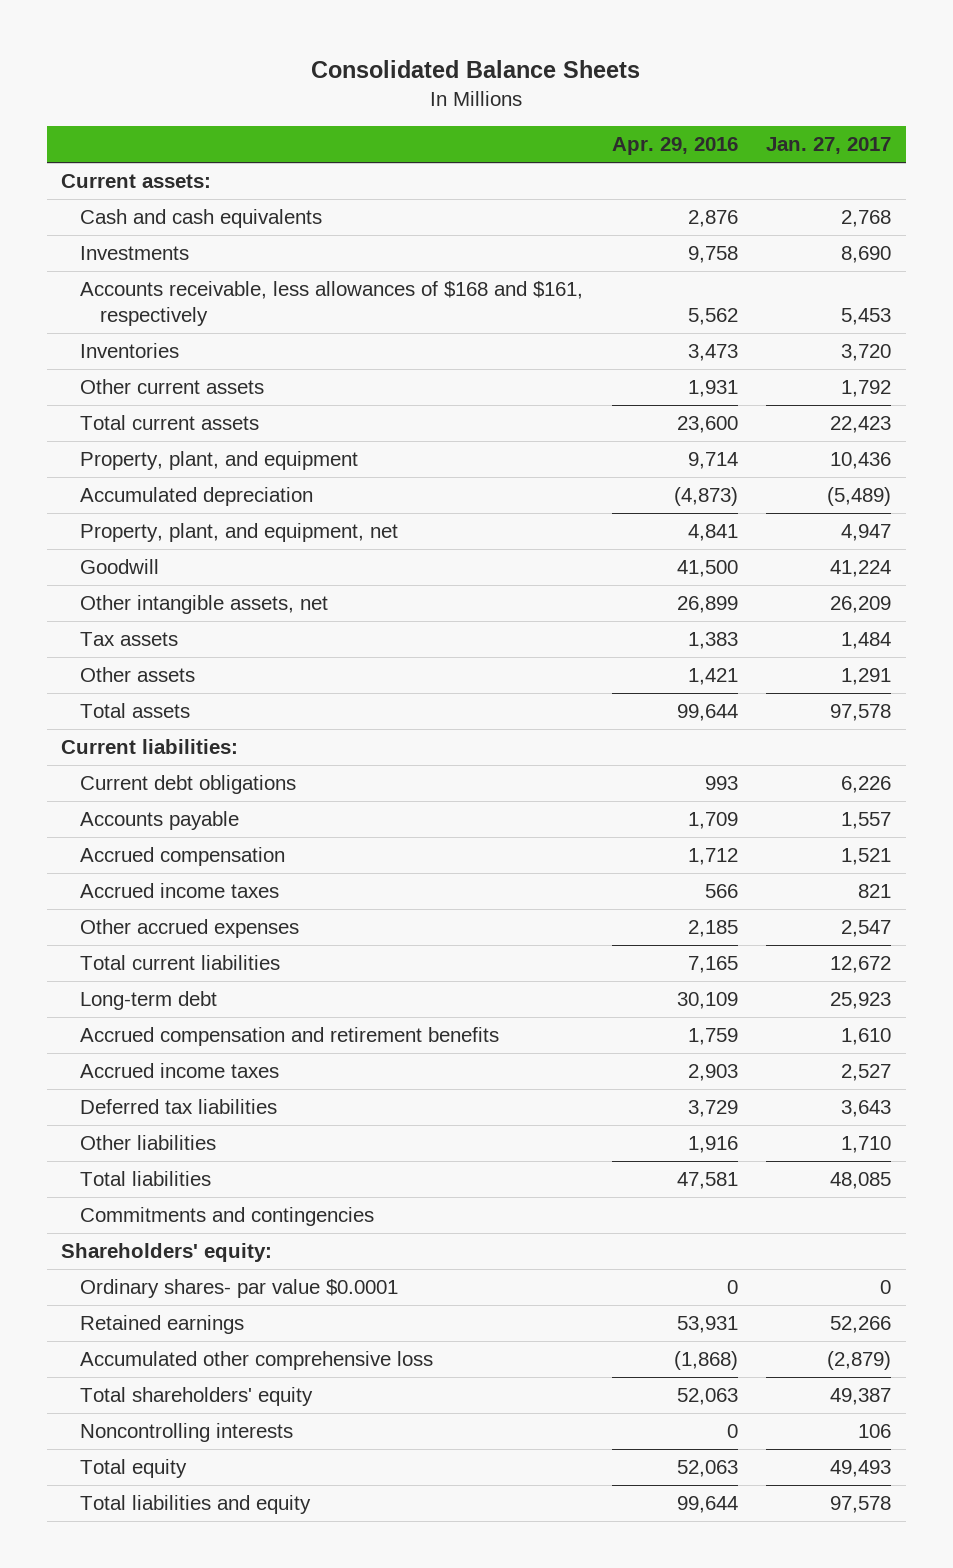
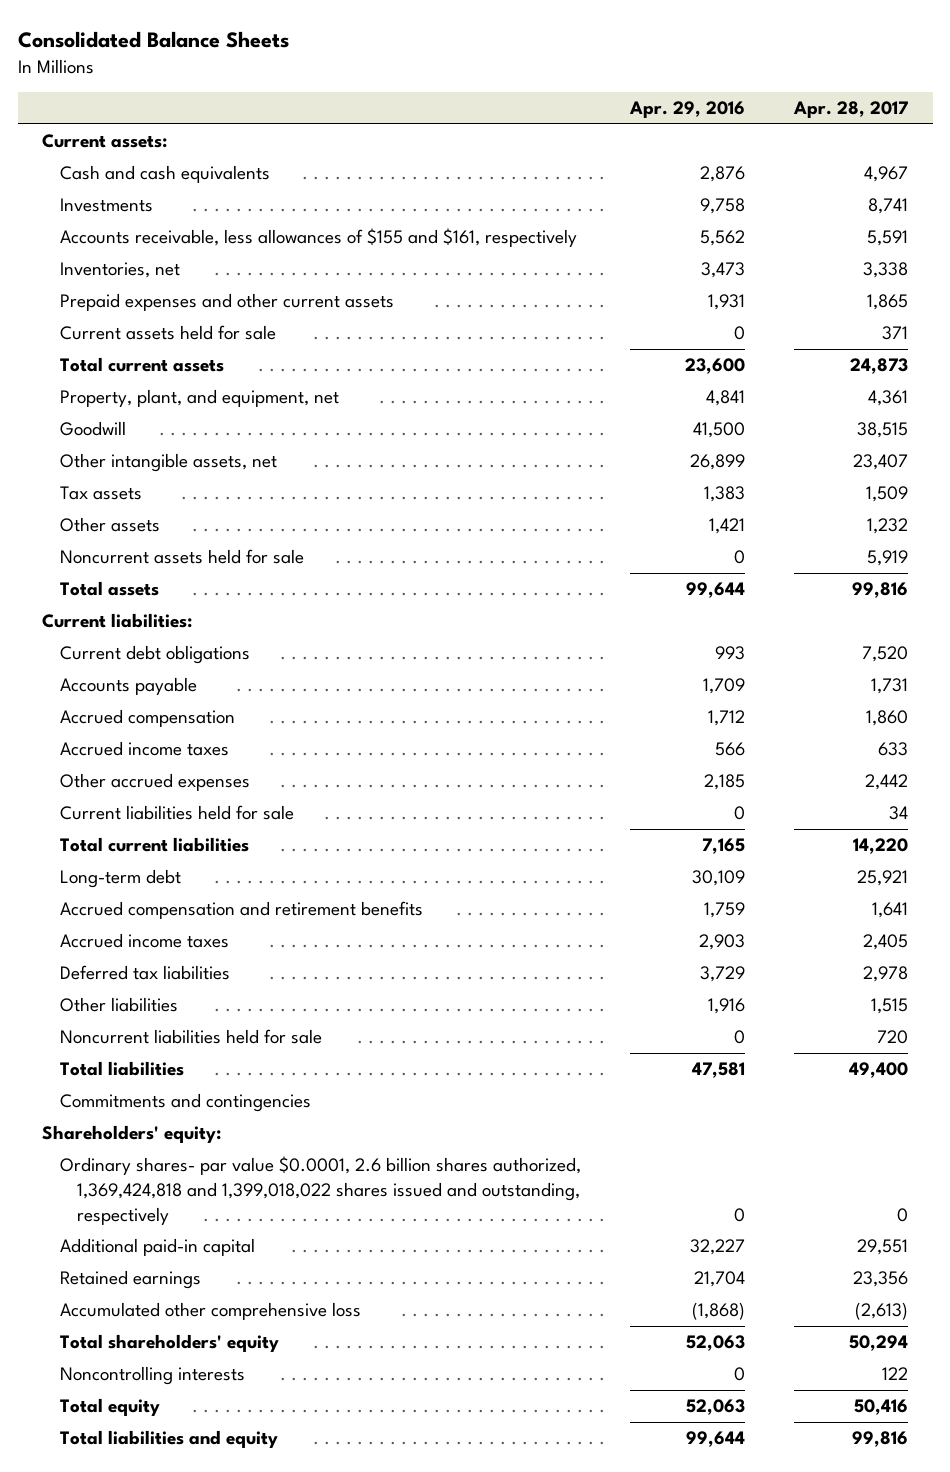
- | Apr. 29, 2016 | Jan. 27, 2017
+ | Apr. 29, 2016 | Apr. 28, 2017
- Accounts receivable, less allowances of $168 and $161, respectively | 5,562 | 5,453
- Inventories | 3,473 | 3,720
- Other current assets | 1,931 | 1,792
+ Accounts receivable, less allowances of $155 and $161, respectively | 5,562 | 5,591
+ Inventories, net | 3,473 | 3,338
+ Prepaid expenses and other current assets | 1,931 | 1,865
+ Current assets held for sale | 0 | 371
- Property, plant, and equipment | 9,714 | 10,436
- Accumulated depreciation | (4,873) | (5,489)
+ Noncurrent assets held for sale | 0 | 5,919
+ Current liabilities held for sale | 0 | 34
+ Noncurrent liabilities held for sale | 0 | 720
- Ordinary shares- par value $0.0001 | 0 | 0
- Retained earnings | 53,931 | 52,266
+ Ordinary shares- par value $0.0001, 2.6 billion shares authorized, 1,369,424,818 and 1,399,018,022 shares issued and outstanding, respectively | 0 | 0
+ Additional paid-in capital | 32,227 | 29,551
+ Retained earnings | 21,704 | 23,356

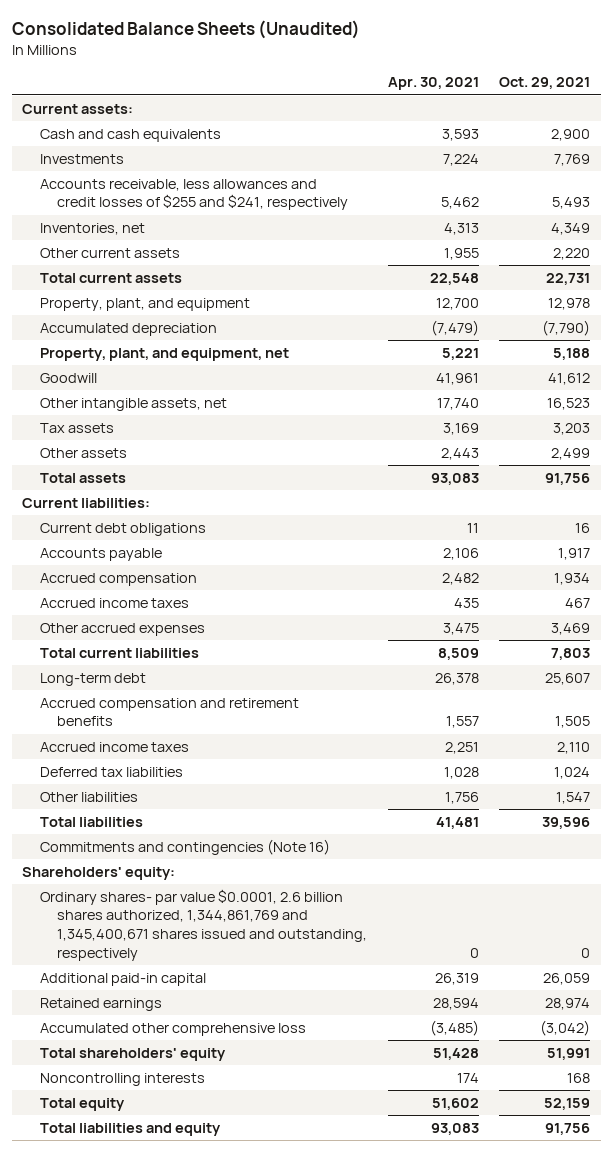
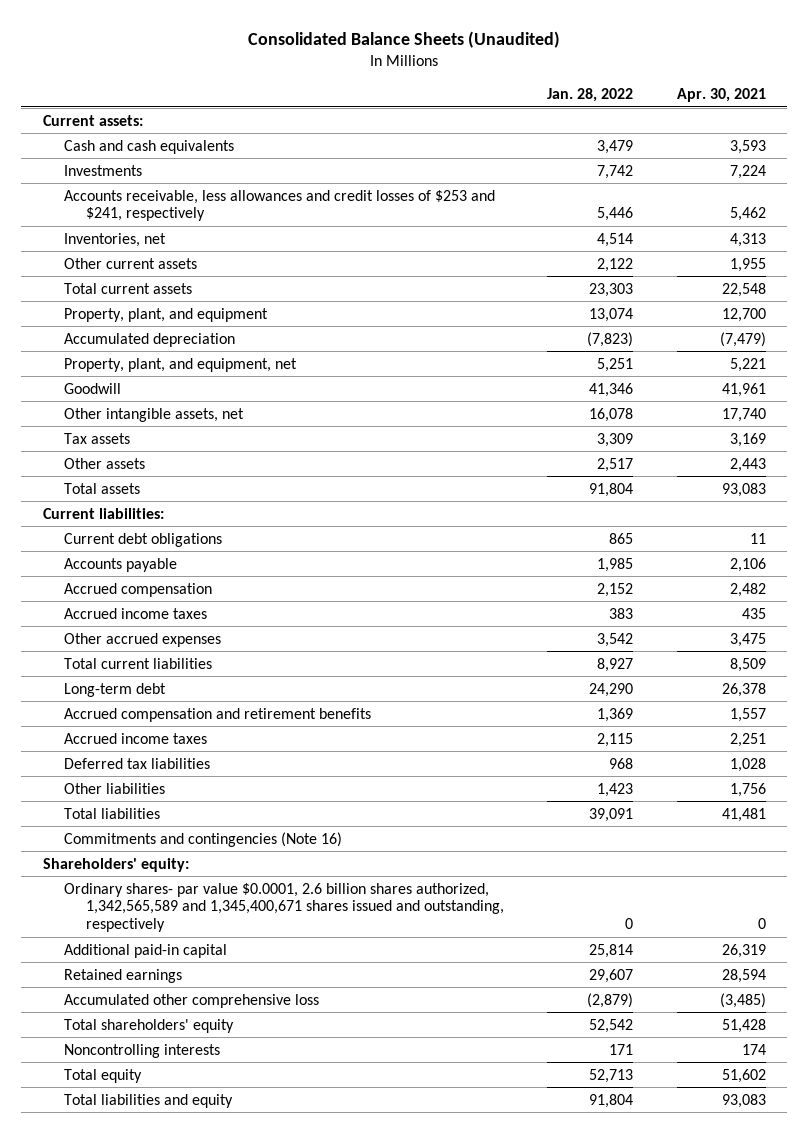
- | Apr. 30, 2021 | Oct. 29, 2021
+ | Jan. 28, 2022 | Apr. 30, 2021
- Accounts receivable, less allowances and credit losses of $255 and $241, respectively | 5,462 | 5,493
+ Accounts receivable, less allowances and credit losses of $253 and $241, respectively | 5,446 | 5,462
- Ordinary shares- par value $0.0001, 2.6 billion shares authorized, 1,344,861,769 and 1,345,400,671 shares issued and outstanding, respectively | 0 | 0
+ Ordinary shares- par value $0.0001, 2.6 billion shares authorized, 1,342,565,589 and 1,345,400,671 shares issued and outstanding, respectively | 0 | 0

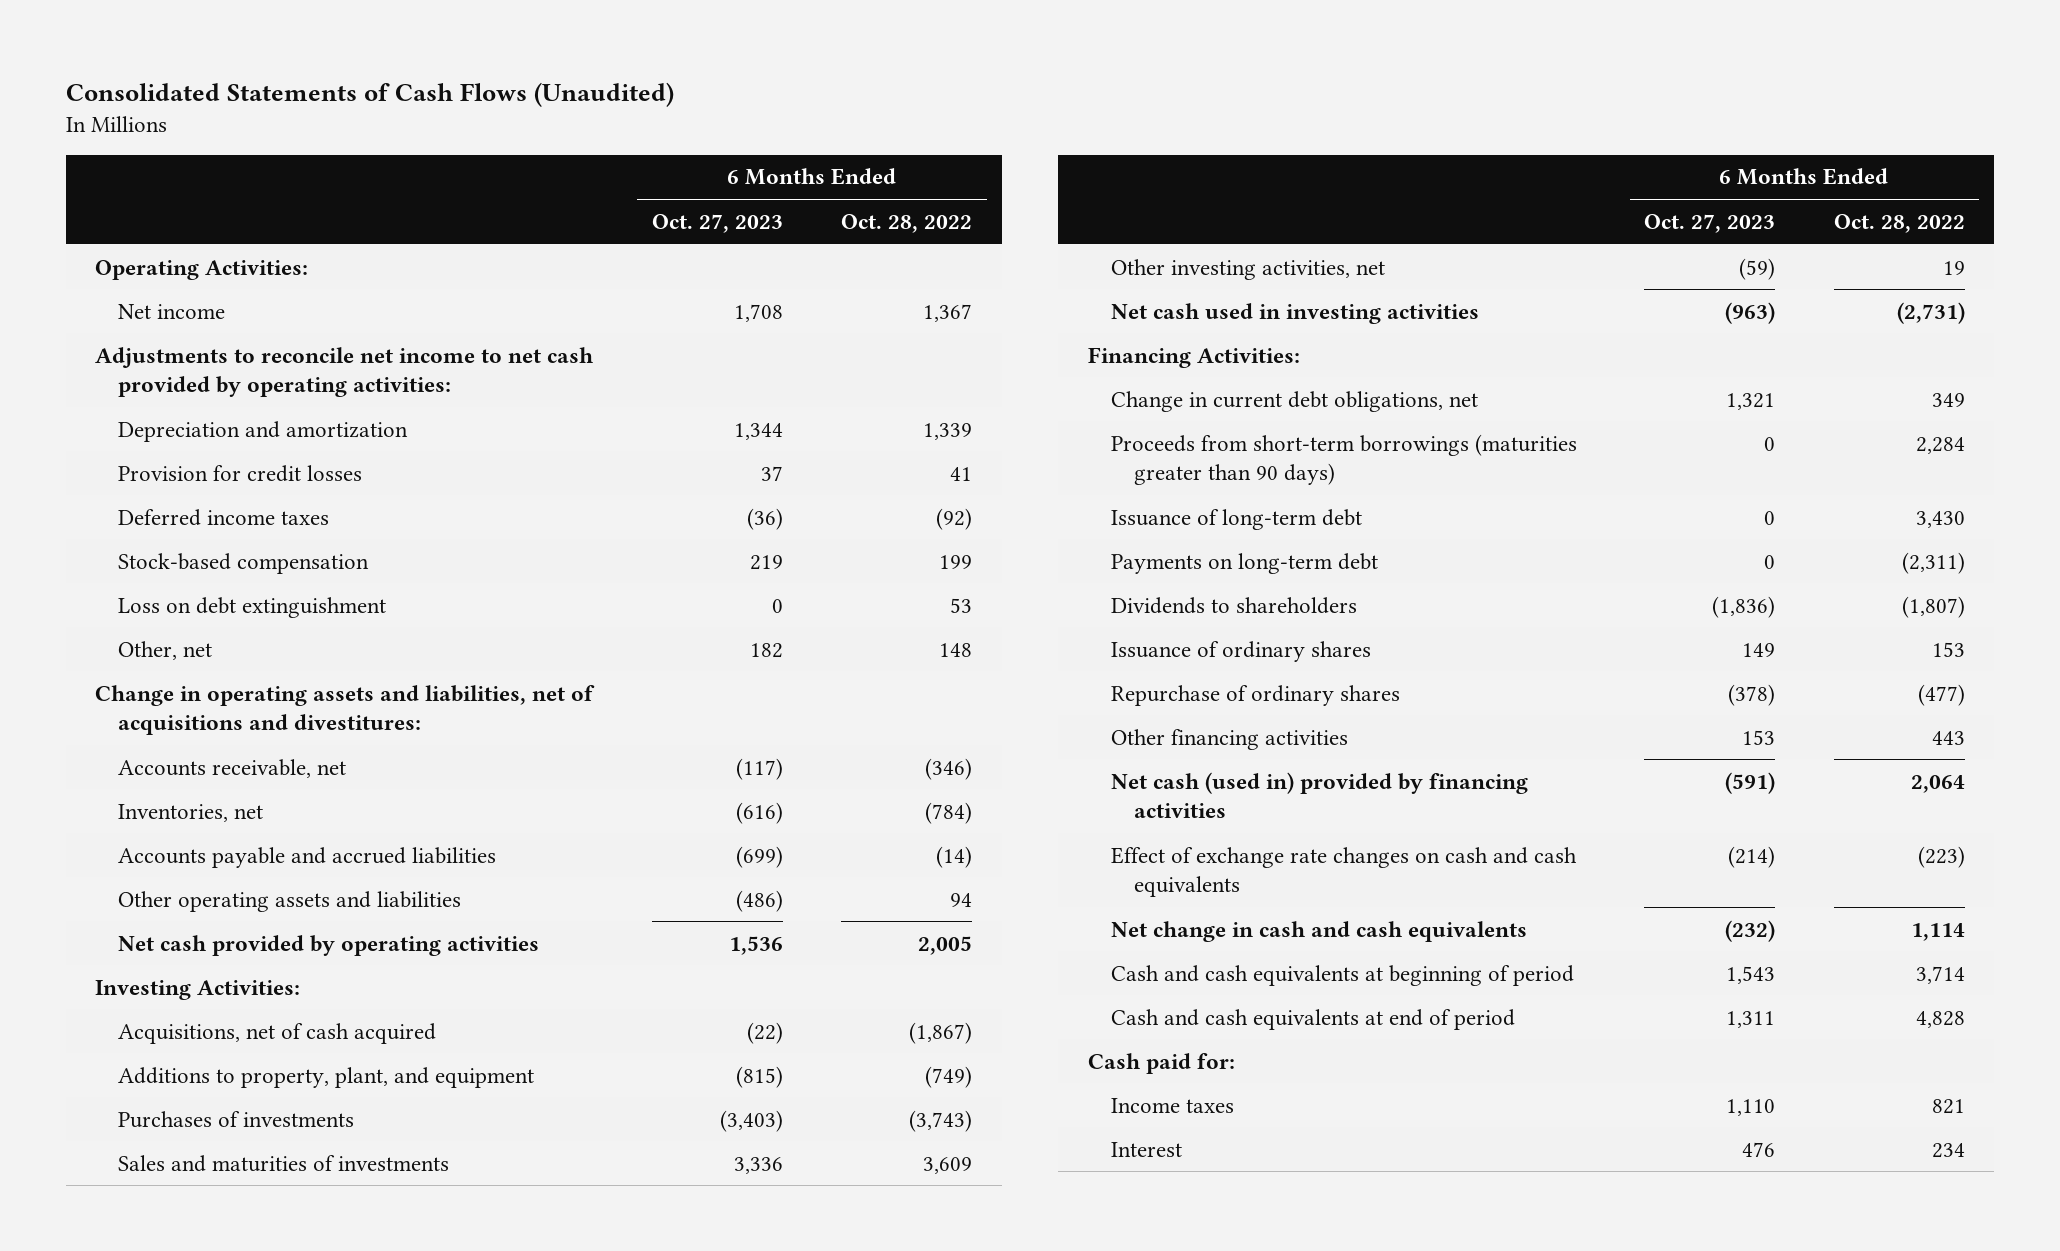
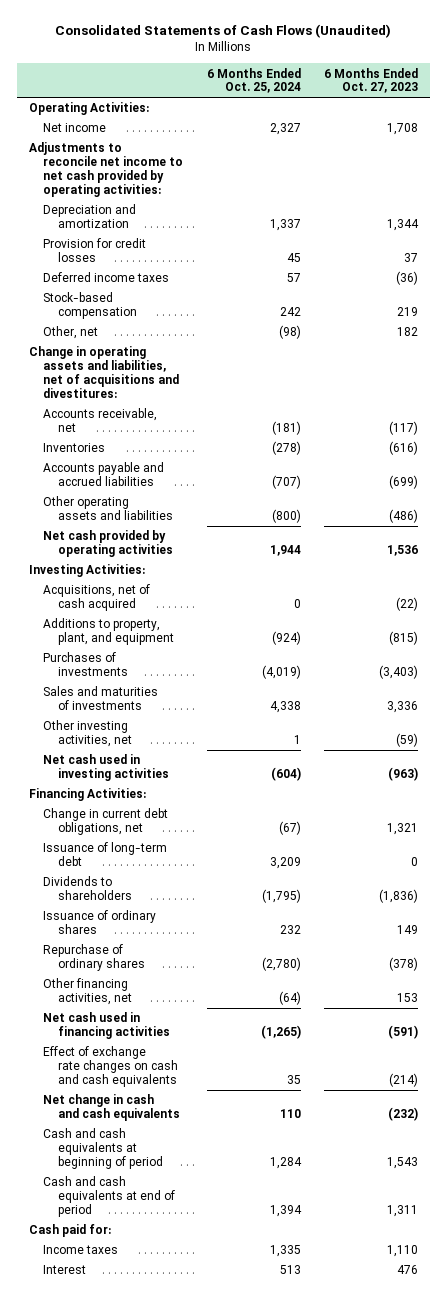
- | 6 Months Ended Oct. 27, 2023 | 6 Months Ended Oct. 28, 2022
+ | 6 Months Ended Oct. 25, 2024 | 6 Months Ended Oct. 27, 2023
- Loss on debt extinguishment | 0 | 53
- Inventories, net | (616) | (784)
+ Inventories | (278) | (616)
- Proceeds from short-term borrowings (maturities greater than 90 days) | 0 | 2,284
- Payments on long-term debt | 0 | (2,311)
- Other financing activities | 153 | 443
- Net cash (used in) provided by financing activities | (591) | 2,064
+ Other financing activities, net | (64) | 153
+ Net cash used in financing activities | (1,265) | (591)

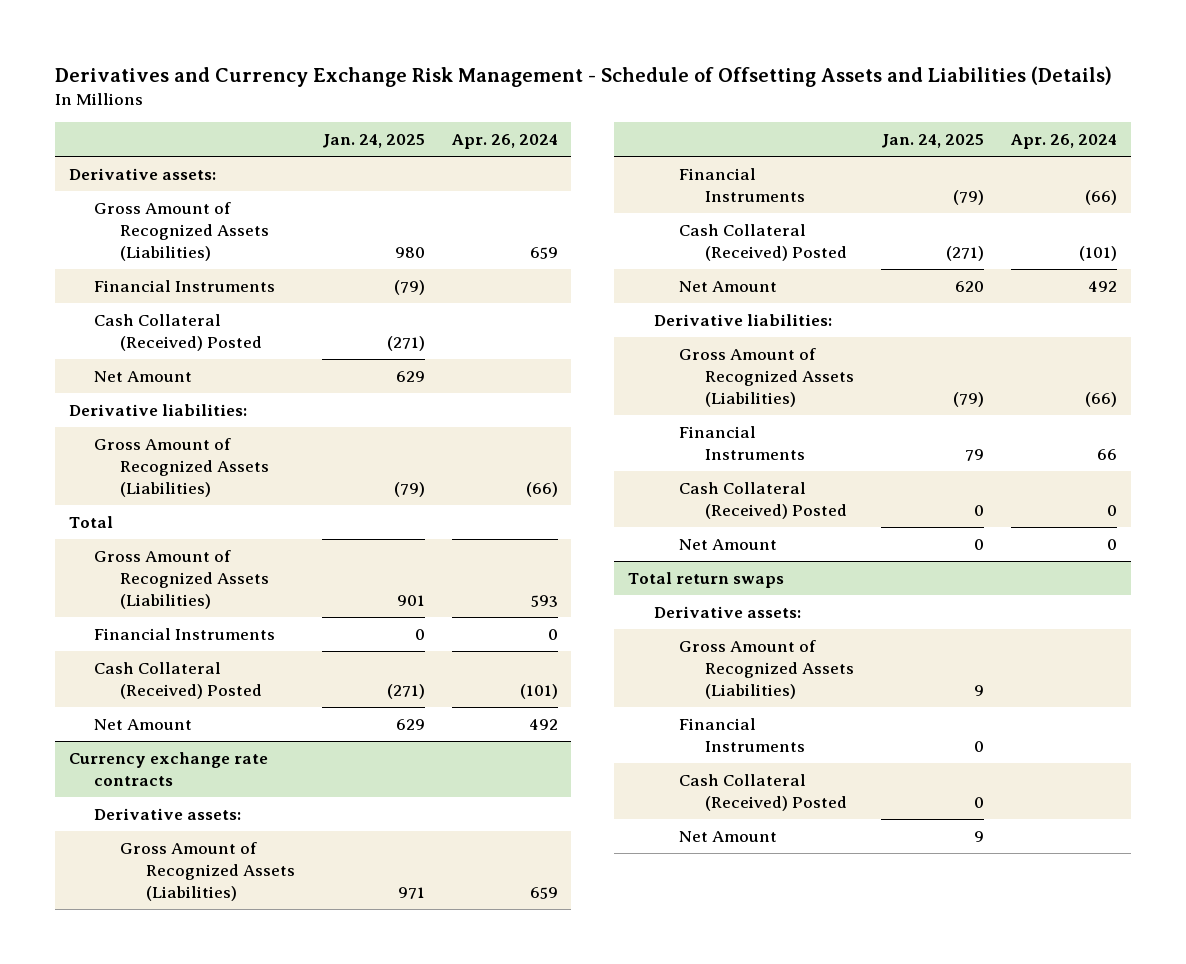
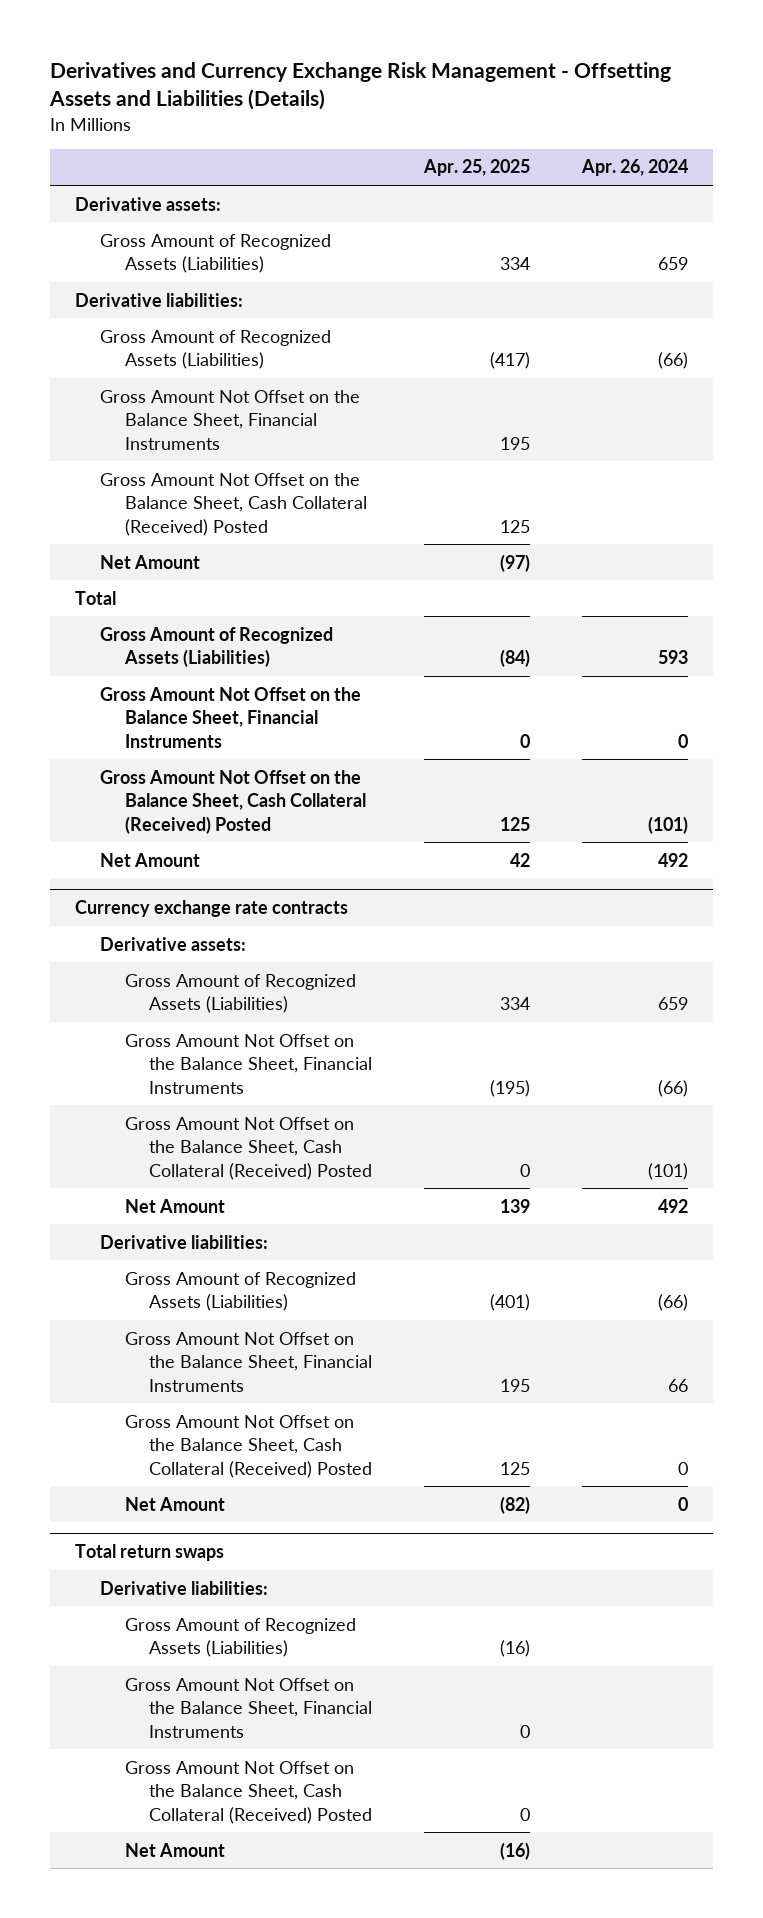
- Derivatives and Currency Exchange Risk Management - Schedule of Offsetting Assets and Liabilities (Details)
+ Derivatives and Currency Exchange Risk Management - Offsetting Assets and Liabilities (Details)
- | Jan. 24, 2025 | Apr. 26, 2024
+ | Apr. 25, 2025 | Apr. 26, 2024
- Financial Instruments | (79) |
- Cash Collateral (Received) Posted | (271) |
+ Gross Amount Not Offset on the Balance Sheet, Financial Instruments | 195 |
+ Gross Amount Not Offset on the Balance Sheet, Cash Collateral (Received) Posted | 125 |
moved down: Net Amount | (97) |
- Financial Instruments | 0 | 0
- Cash Collateral (Received) Posted | (271) | (101)
+ Gross Amount Not Offset on the Balance Sheet, Financial Instruments | 0 | 0
+ Gross Amount Not Offset on the Balance Sheet, Cash Collateral (Received) Posted | 125 | (101)
@ Currency exchange rate contracts
- Financial Instruments | (79) | (66)
- Cash Collateral (Received) Posted | (271) | (101)
+ Gross Amount Not Offset on the Balance Sheet, Financial Instruments | (195) | (66)
+ Gross Amount Not Offset on the Balance Sheet, Cash Collateral (Received) Posted | 0 | (101)
- Financial Instruments | 79 | 66
- Cash Collateral (Received) Posted | 0 | 0
+ Gross Amount Not Offset on the Balance Sheet, Financial Instruments | 195 | 66
+ Gross Amount Not Offset on the Balance Sheet, Cash Collateral (Received) Posted | 125 | 0
@ Total return swaps
- Derivative assets:
+ Derivative liabilities:
- Financial Instruments | 0 |
- Cash Collateral (Received) Posted | 0 |
+ Gross Amount Not Offset on the Balance Sheet, Financial Instruments | 0 |
+ Gross Amount Not Offset on the Balance Sheet, Cash Collateral (Received) Posted | 0 |

